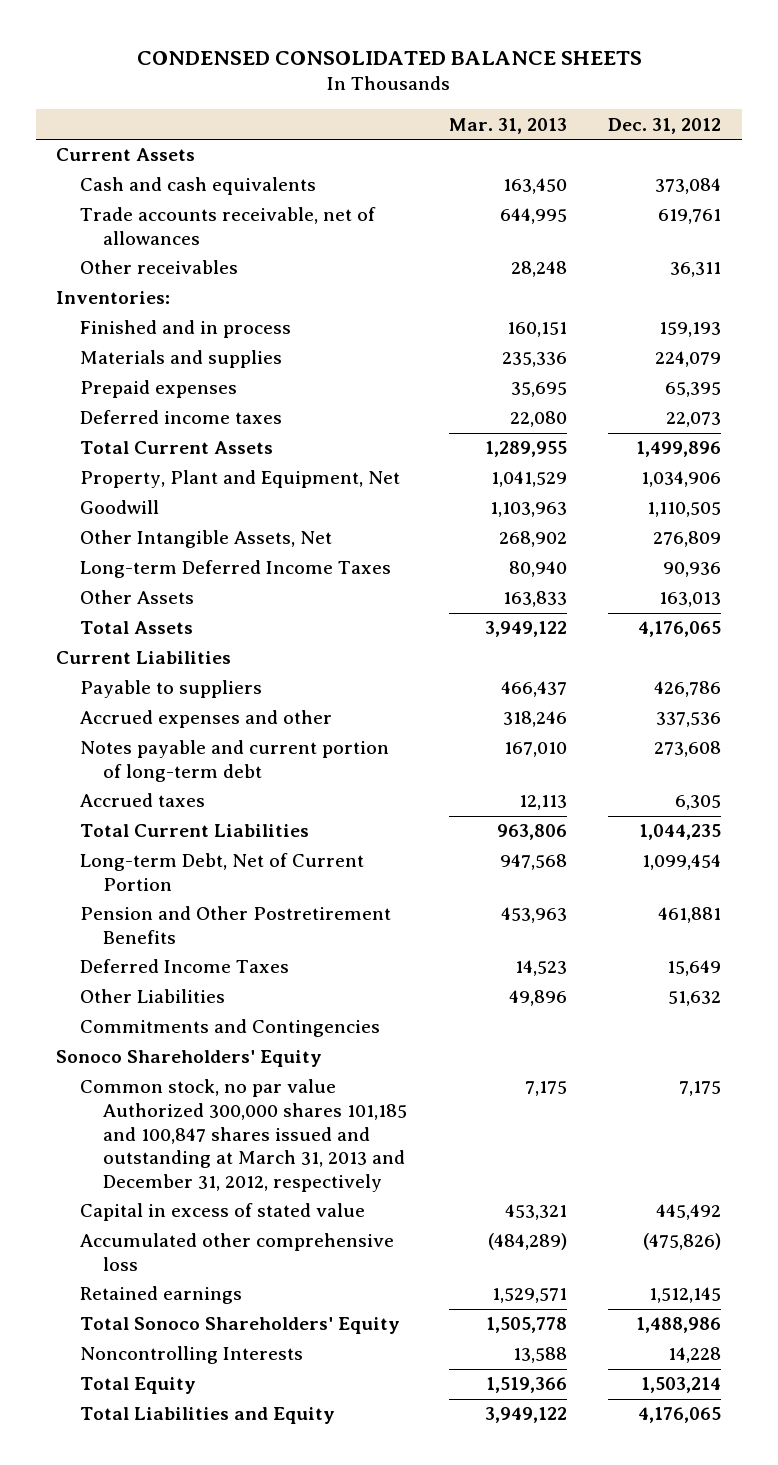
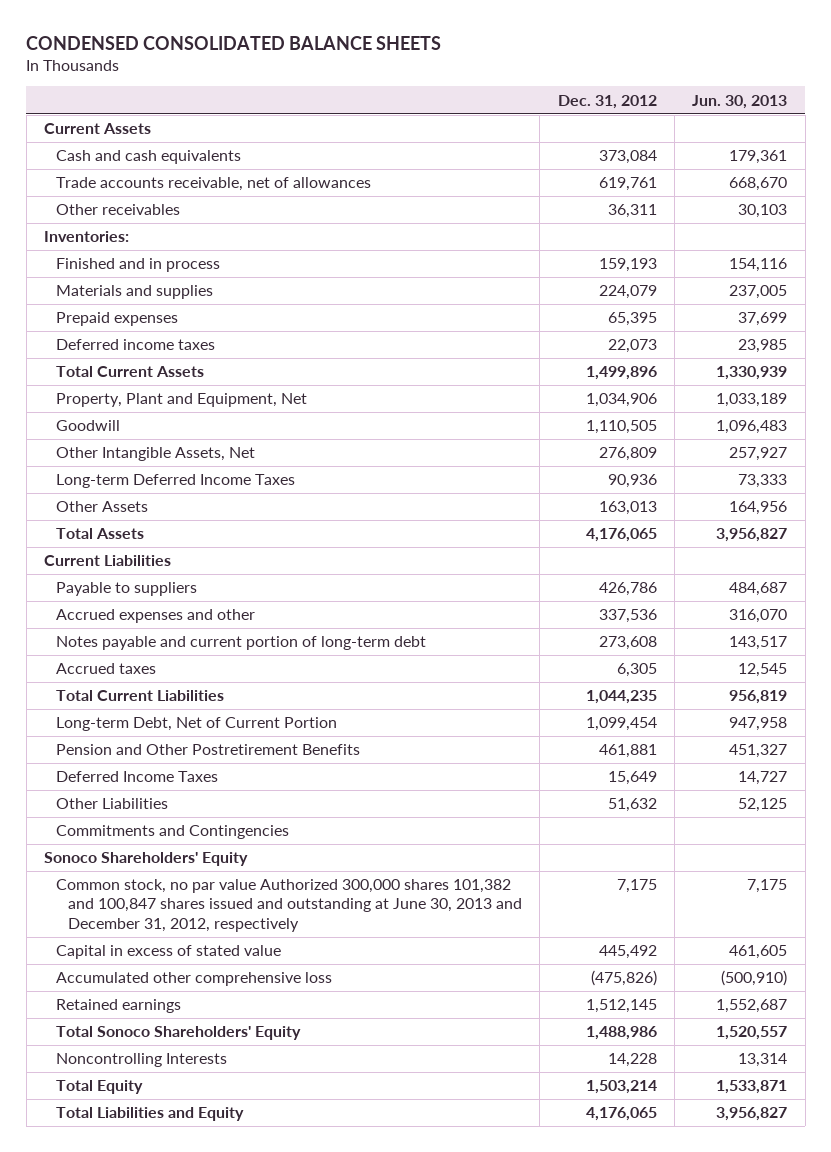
- | Mar. 31, 2013 | Dec. 31, 2012
+ | Dec. 31, 2012 | Jun. 30, 2013
- Common stock, no par value Authorized 300,000 shares 101,185 and 100,847 shares issued and outstanding at March 31, 2013 and December 31, 2012, respectively | 7,175 | 7,175
+ Common stock, no par value Authorized 300,000 shares 101,382 and 100,847 shares issued and outstanding at June 30, 2013 and December 31, 2012, respectively | 7,175 | 7,175

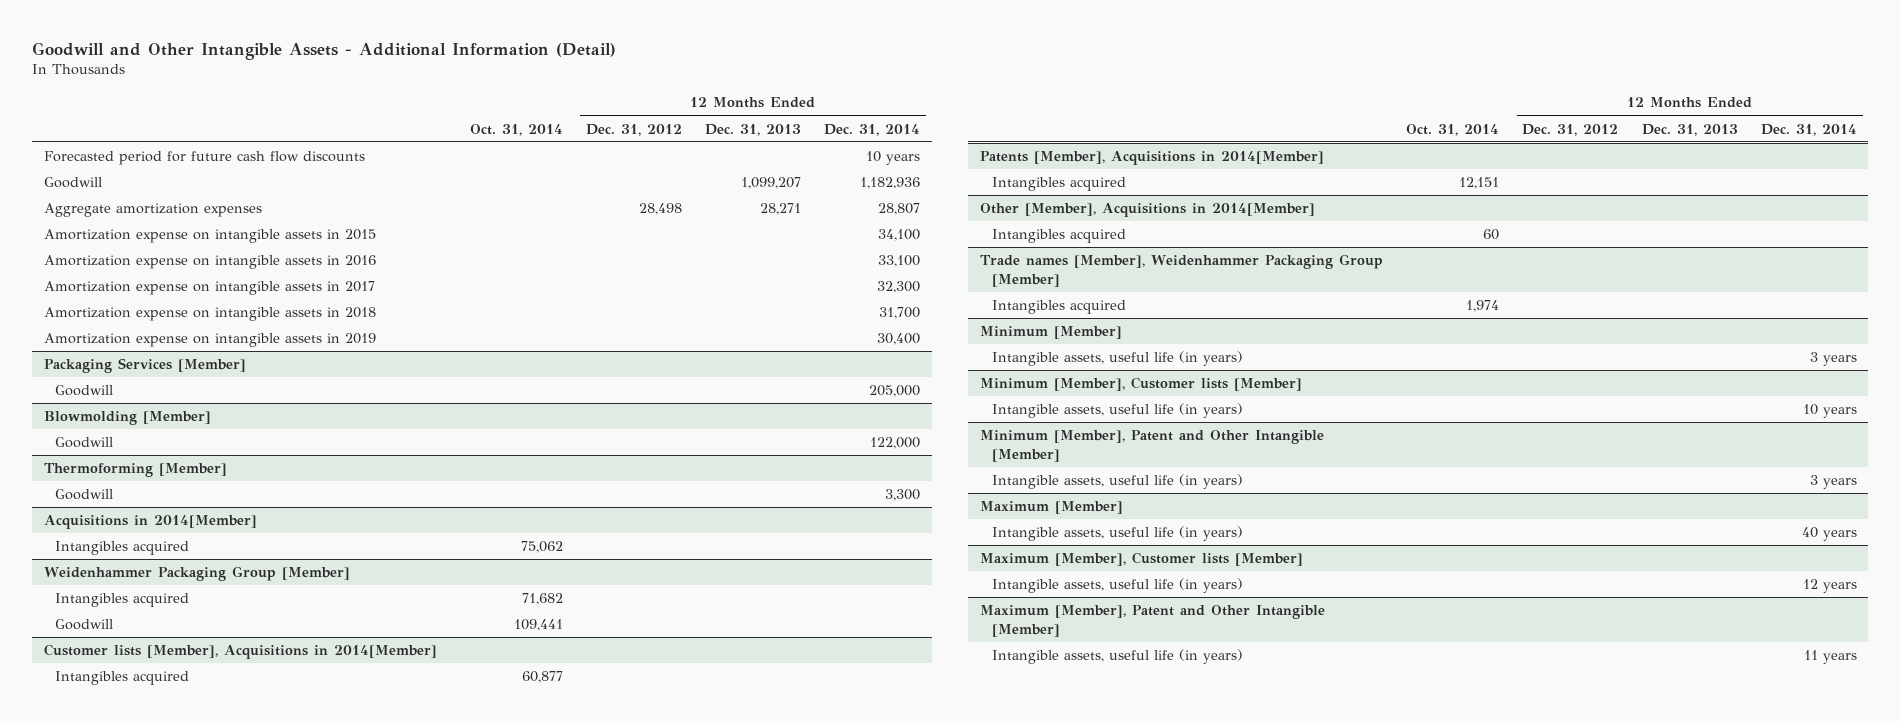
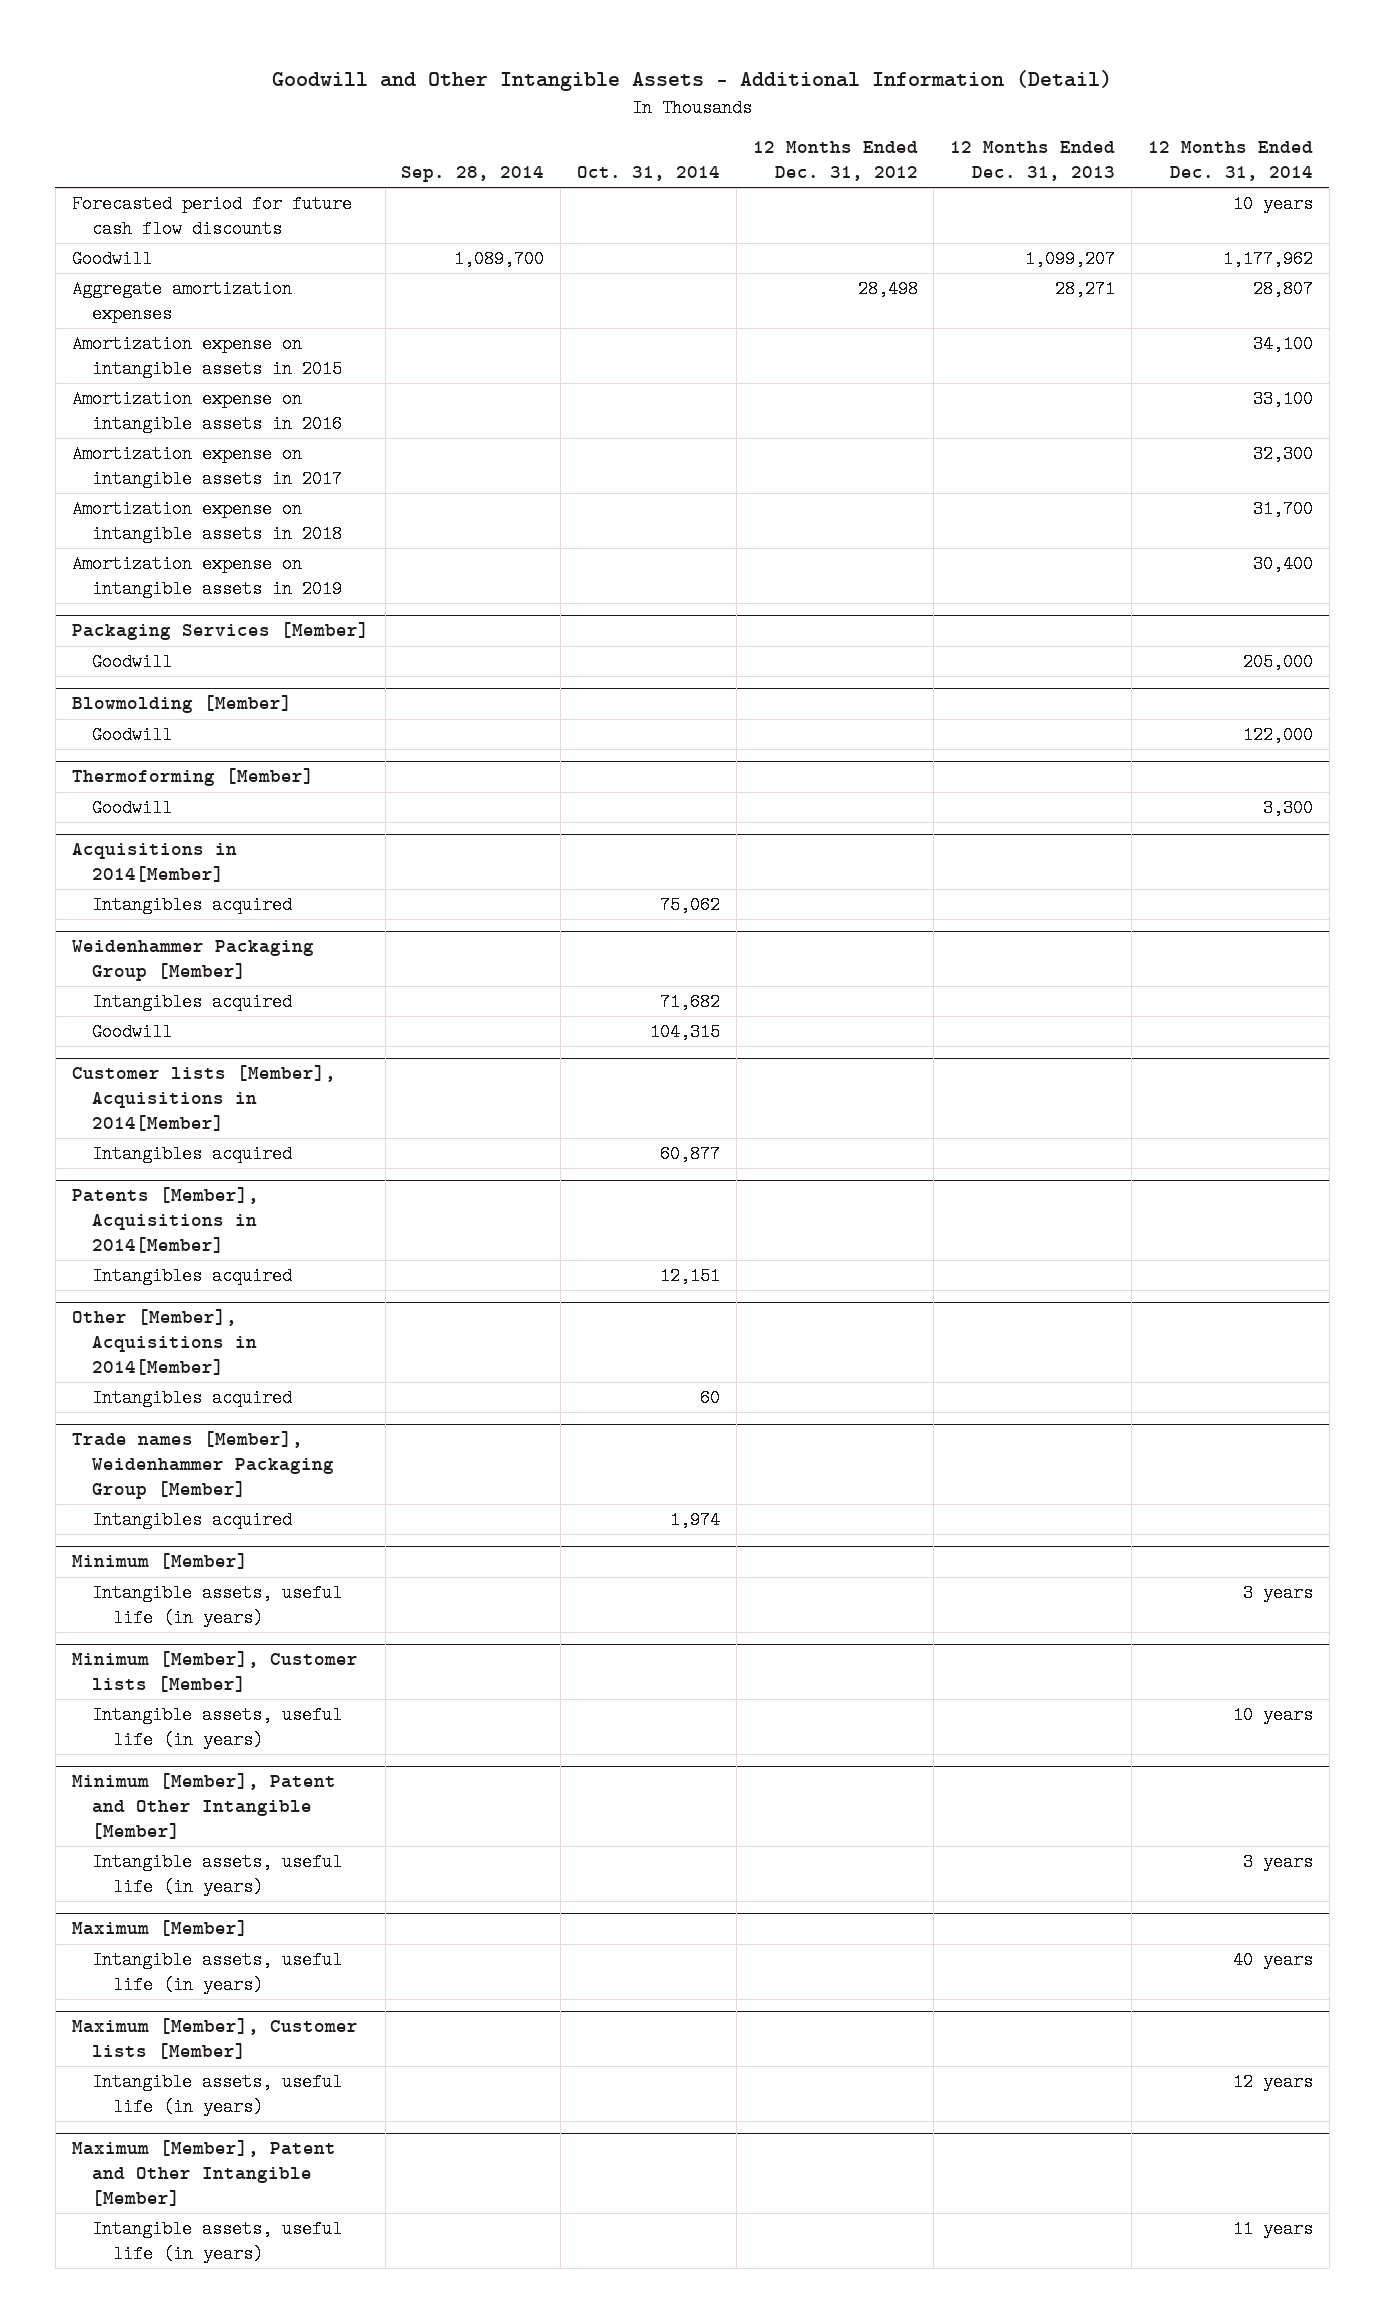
- | Oct. 31, 2014 | 12 Months Ended Dec. 31, 2012 | 12 Months Ended Dec. 31, 2013 | 12 Months Ended Dec. 31, 2014
+ | Sep. 28, 2014 | Oct. 31, 2014 | 12 Months Ended Dec. 31, 2012 | 12 Months Ended Dec. 31, 2013 | 12 Months Ended Dec. 31, 2014
- Goodwill | | | 1,099,207 | 1,182,936
+ Goodwill | 1,089,700 | | | 1,099,207 | 1,177,962
@ Weidenhammer Packaging Group [Member]
- Goodwill | 109,441 | | |
+ Goodwill | | 104,315 | | |

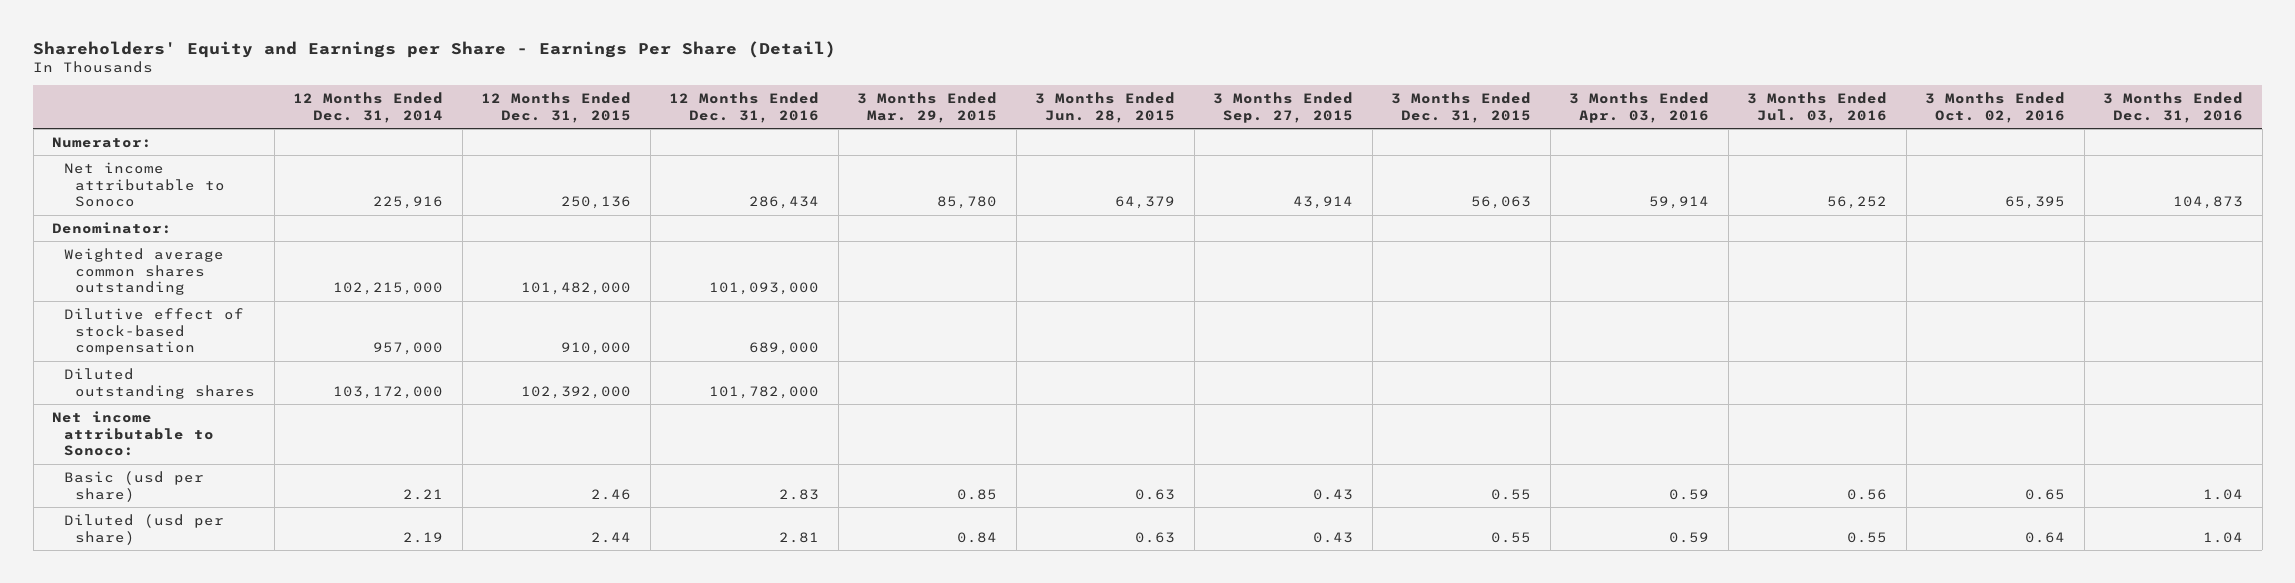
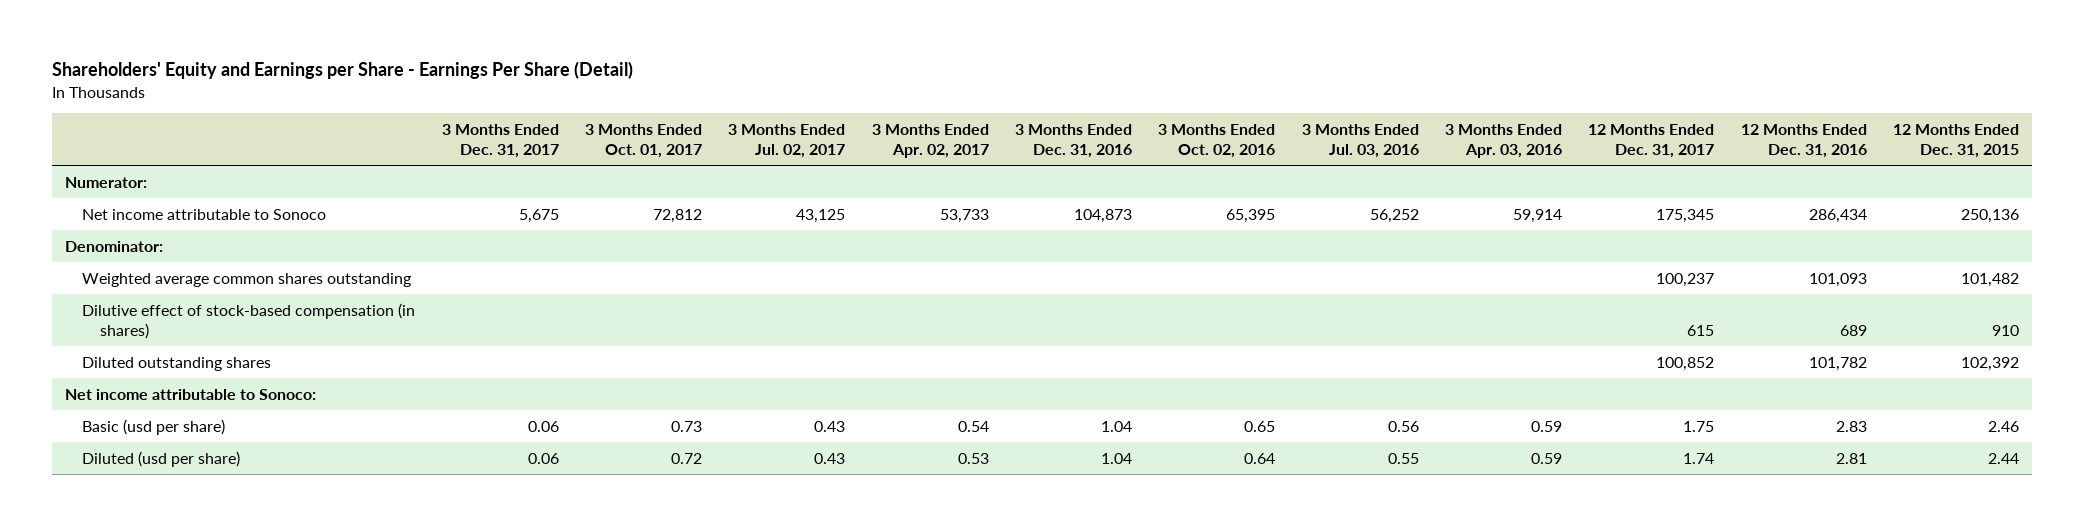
- | 12 Months Ended Dec. 31, 2014 | 12 Months Ended Dec. 31, 2015 | 12 Months Ended Dec. 31, 2016 | 3 Months Ended Mar. 29, 2015 | 3 Months Ended Jun. 28, 2015 | 3 Months Ended Sep. 27, 2015 | 3 Months Ended Dec. 31, 2015 | 3 Months Ended Apr. 03, 2016 | 3 Months Ended Jul. 03, 2016 | 3 Months Ended Oct. 02, 2016 | 3 Months Ended Dec. 31, 2016
+ | 3 Months Ended Dec. 31, 2017 | 3 Months Ended Oct. 01, 2017 | 3 Months Ended Jul. 02, 2017 | 3 Months Ended Apr. 02, 2017 | 3 Months Ended Dec. 31, 2016 | 3 Months Ended Oct. 02, 2016 | 3 Months Ended Jul. 03, 2016 | 3 Months Ended Apr. 03, 2016 | 12 Months Ended Dec. 31, 2017 | 12 Months Ended Dec. 31, 2016 | 12 Months Ended Dec. 31, 2015
- Weighted average common shares outstanding | 102,215,000 | 101,482,000 | 101,093,000 | | | | | | | |
- Dilutive effect of stock-based compensation | 957,000 | 910,000 | 689,000 | | | | | | | |
- Diluted outstanding shares | 103,172,000 | 102,392,000 | 101,782,000 | | | | | | | |
+ Weighted average common shares outstanding | | | | | | | | | 100,237 | 101,093 | 101,482
+ Dilutive effect of stock-based compensation (in shares) | | | | | | | | | 615 | 689 | 910
+ Diluted outstanding shares | | | | | | | | | 100,852 | 101,782 | 102,392

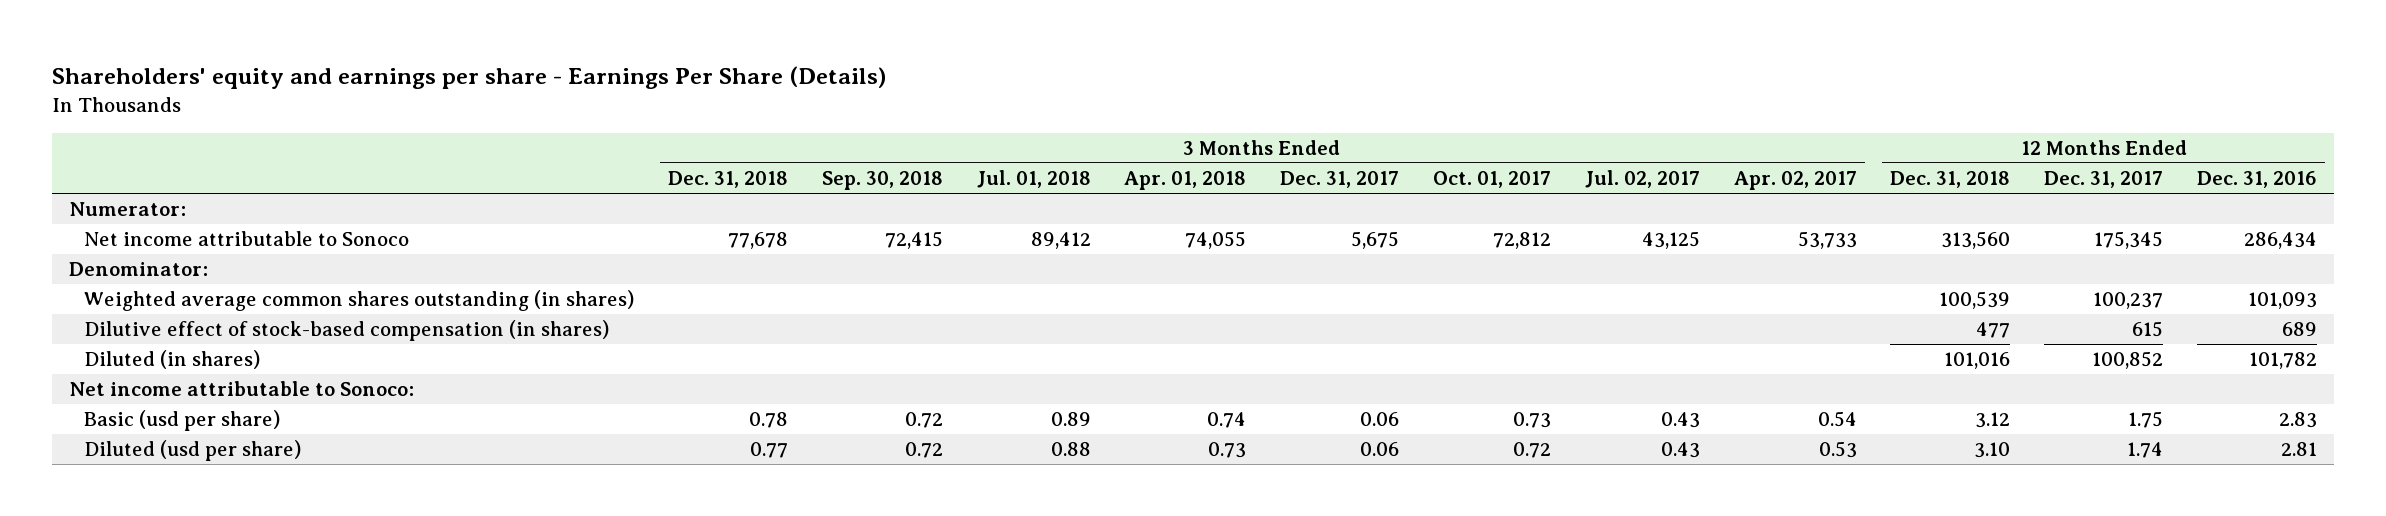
- Shareholders' Equity and Earnings per Share - Earnings Per Share (Detail)
+ Shareholders' equity and earnings per share - Earnings Per Share (Details)
- | 3 Months Ended Dec. 31, 2017 | 3 Months Ended Oct. 01, 2017 | 3 Months Ended Jul. 02, 2017 | 3 Months Ended Apr. 02, 2017 | 3 Months Ended Dec. 31, 2016 | 3 Months Ended Oct. 02, 2016 | 3 Months Ended Jul. 03, 2016 | 3 Months Ended Apr. 03, 2016 | 12 Months Ended Dec. 31, 2017 | 12 Months Ended Dec. 31, 2016 | 12 Months Ended Dec. 31, 2015
+ | 3 Months Ended Dec. 31, 2018 | 3 Months Ended Sep. 30, 2018 | 3 Months Ended Jul. 01, 2018 | 3 Months Ended Apr. 01, 2018 | 3 Months Ended Dec. 31, 2017 | 3 Months Ended Oct. 01, 2017 | 3 Months Ended Jul. 02, 2017 | 3 Months Ended Apr. 02, 2017 | 12 Months Ended Dec. 31, 2018 | 12 Months Ended Dec. 31, 2017 | 12 Months Ended Dec. 31, 2016
- Weighted average common shares outstanding | | | | | | | | | 100,237 | 101,093 | 101,482
+ Weighted average common shares outstanding (in shares) | | | | | | | | | 100,539 | 100,237 | 101,093
- Diluted outstanding shares | | | | | | | | | 100,852 | 101,782 | 102,392
+ Diluted (in shares) | | | | | | | | | 101,016 | 100,852 | 101,782

